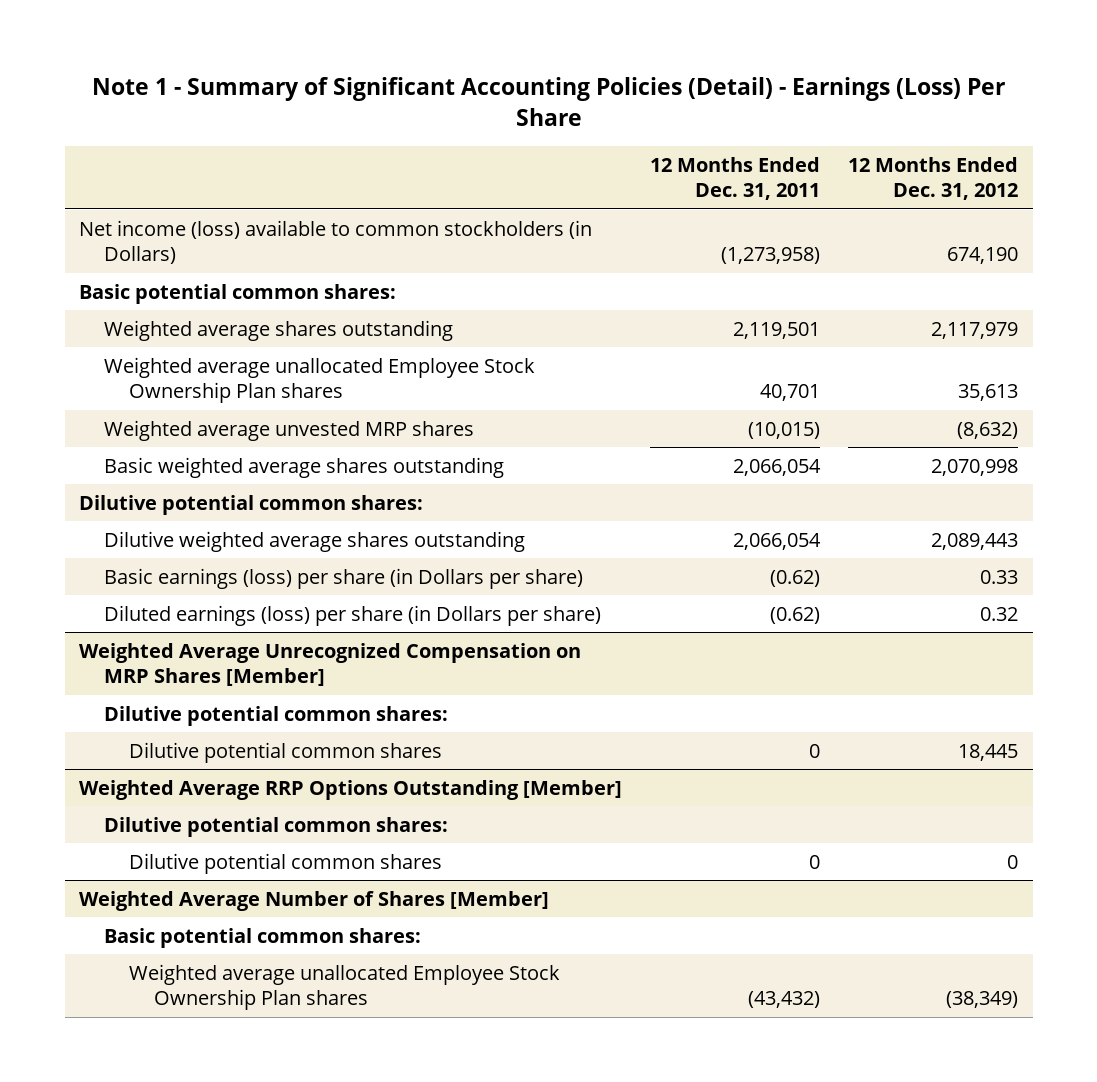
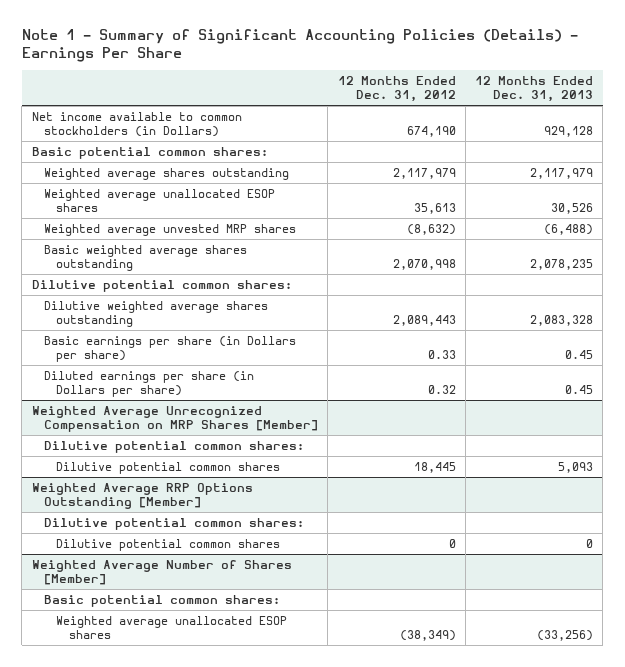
- Note 1 - Summary of Significant Accounting Policies (Detail) - Earnings (Loss) Per Share
+ Note 1 - Summary of Significant Accounting Policies (Details) - Earnings Per Share
- | 12 Months Ended Dec. 31, 2011 | 12 Months Ended Dec. 31, 2012
+ | 12 Months Ended Dec. 31, 2012 | 12 Months Ended Dec. 31, 2013
- Net income (loss) available to common stockholders (in Dollars) | (1,273,958) | 674,190
+ Net income available to common stockholders (in Dollars) | 674,190 | 929,128
- Weighted average unallocated Employee Stock Ownership Plan shares | 40,701 | 35,613
+ Weighted average unallocated ESOP shares | 35,613 | 30,526
- Basic earnings (loss) per share (in Dollars per share) | (0.62) | 0.33
- Diluted earnings (loss) per share (in Dollars per share) | (0.62) | 0.32
+ Basic earnings per share (in Dollars per share) | 0.33 | 0.45
+ Diluted earnings per share (in Dollars per share) | 0.32 | 0.45
@ Weighted Average Number of Shares [Member]
- Weighted average unallocated Employee Stock Ownership Plan shares | (43,432) | (38,349)
+ Weighted average unallocated ESOP shares | (38,349) | (33,256)

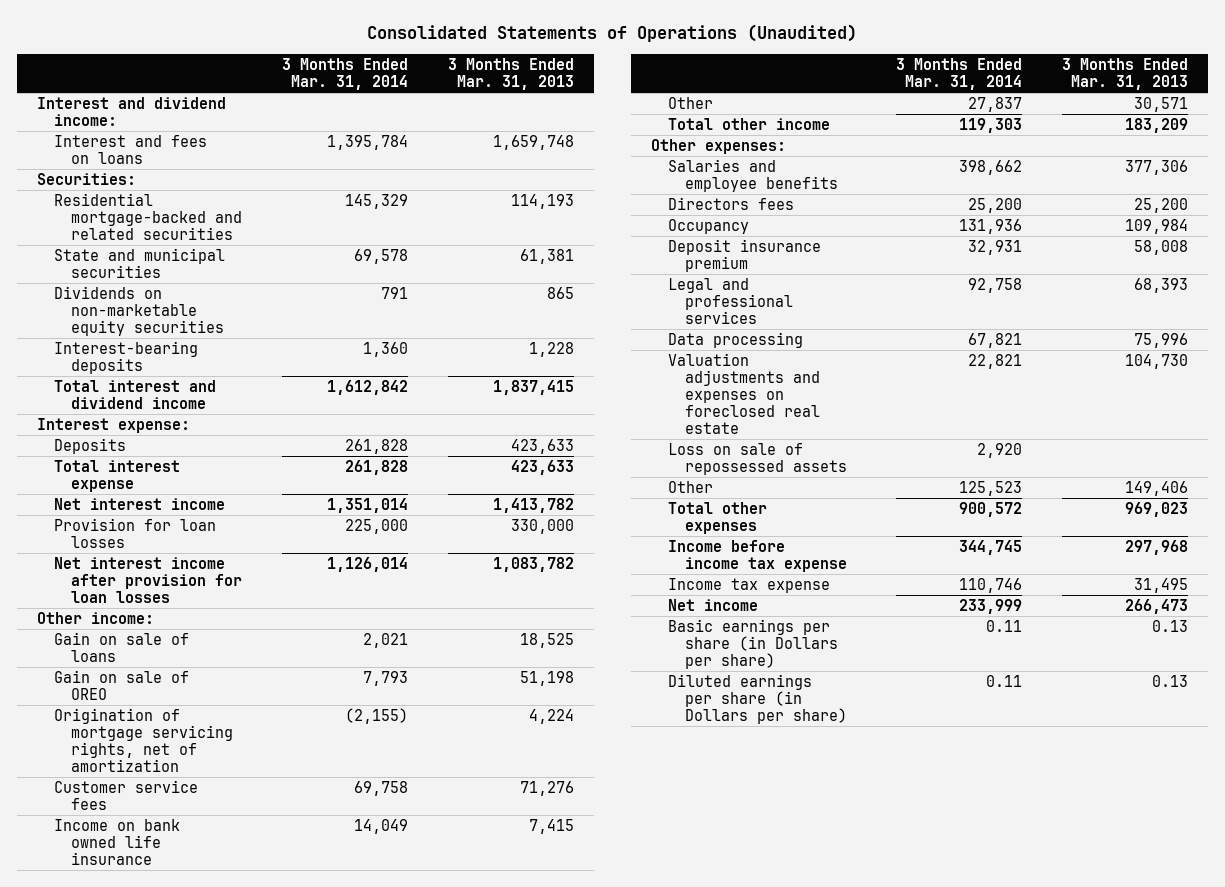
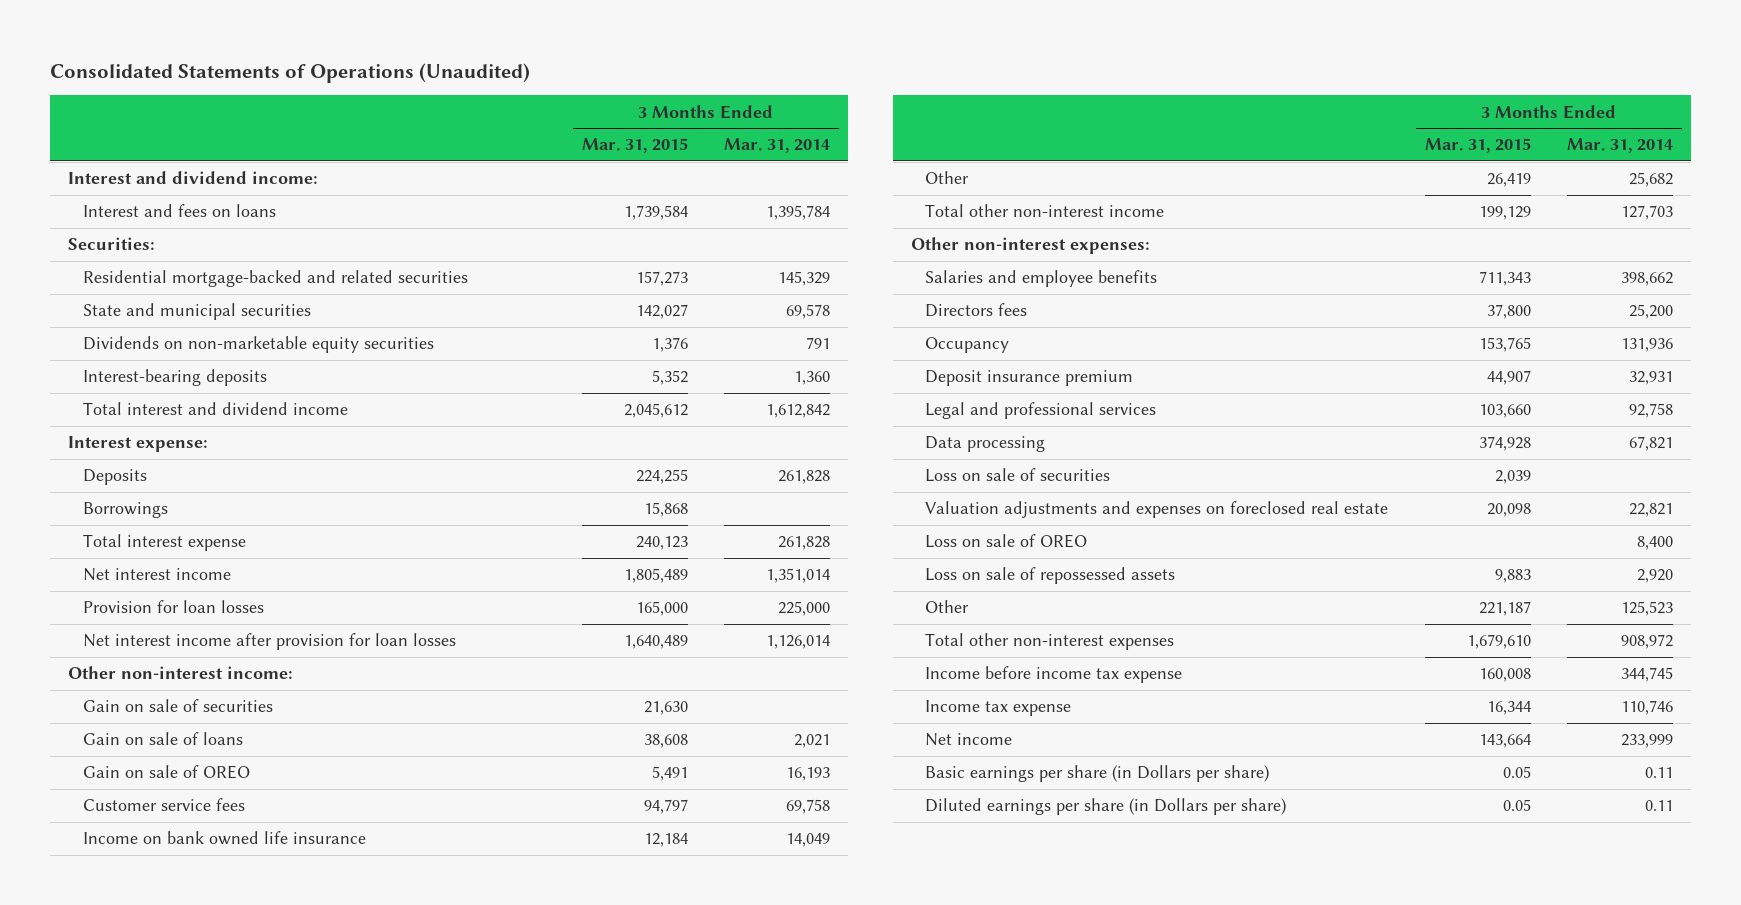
- | 3 Months Ended Mar. 31, 2014 | 3 Months Ended Mar. 31, 2013
+ | 3 Months Ended Mar. 31, 2015 | 3 Months Ended Mar. 31, 2014
+ Borrowings | 15,868 |
- Other income:
+ Other non-interest income:
+ Gain on sale of securities | 21,630 |
- Gain on sale of OREO | 7,793 | 51,198
- Origination of mortgage servicing rights, net of amortization | (2,155) | 4,224
+ Gain on sale of OREO | 5,491 | 16,193
- Other | 27,837 | 30,571
- Total other income | 119,303 | 183,209
- Other expenses:
+ Other | 26,419 | 25,682
+ Total other non-interest income | 199,129 | 127,703
+ Other non-interest expenses:
+ Loss on sale of securities | 2,039 |
+ Loss on sale of OREO | | 8,400
- Total other expenses | 900,572 | 969,023
+ Total other non-interest expenses | 1,679,610 | 908,972

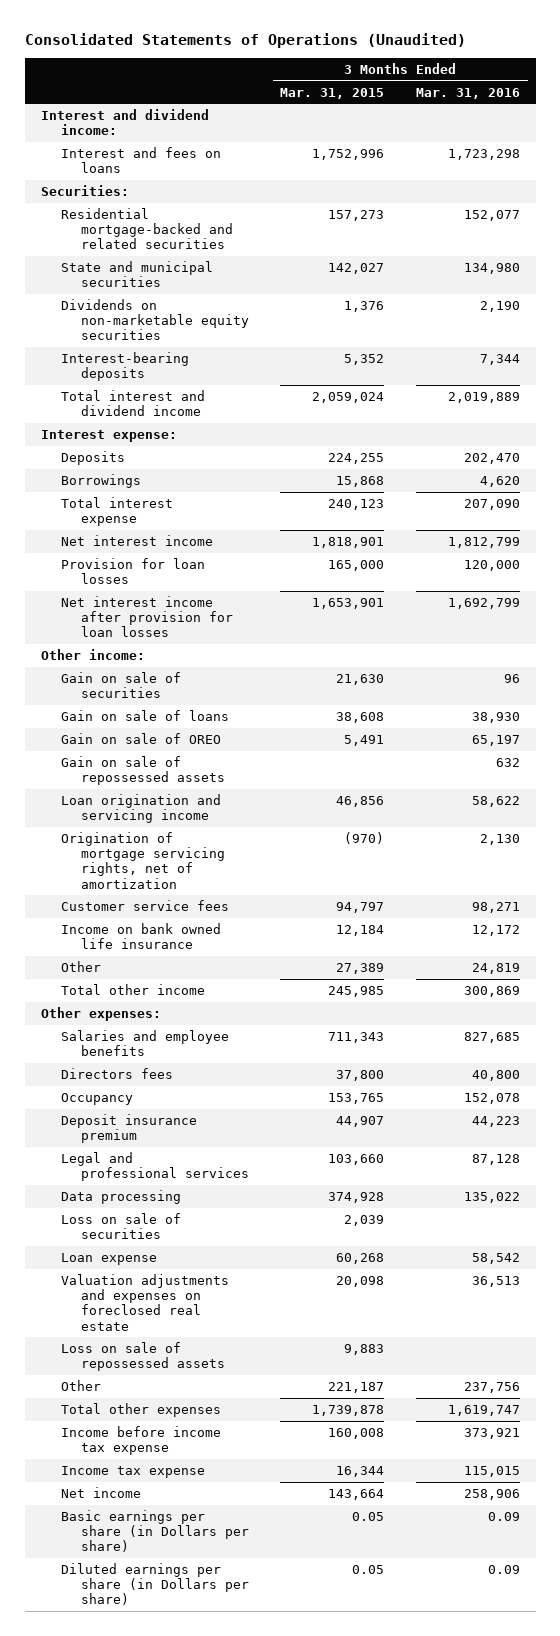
- | 3 Months Ended Mar. 31, 2015 | 3 Months Ended Mar. 31, 2014
+ | 3 Months Ended Mar. 31, 2015 | 3 Months Ended Mar. 31, 2016
- Interest and fees on loans | 1,739,584 | 1,395,784
+ Interest and fees on loans | 1,752,996 | 1,723,298
- Total interest and dividend income | 2,045,612 | 1,612,842
+ Total interest and dividend income | 2,059,024 | 2,019,889
- Net interest income | 1,805,489 | 1,351,014
+ Net interest income | 1,818,901 | 1,812,799
- Net interest income after provision for loan losses | 1,640,489 | 1,126,014
- Other non-interest income:
+ Net interest income after provision for loan losses | 1,653,901 | 1,692,799
+ Other income:
+ Gain on sale of repossessed assets | | 632
+ Loan origination and servicing income | 46,856 | 58,622
+ Origination of mortgage servicing rights, net of amortization | (970) | 2,130
- Other | 26,419 | 25,682
- Total other non-interest income | 199,129 | 127,703
- Other non-interest expenses:
+ Other | 27,389 | 24,819
+ Total other income | 245,985 | 300,869
+ Other expenses:
+ Loan expense | 60,268 | 58,542
- Loss on sale of OREO | | 8,400
- Total other non-interest expenses | 1,679,610 | 908,972
+ Total other expenses | 1,739,878 | 1,619,747

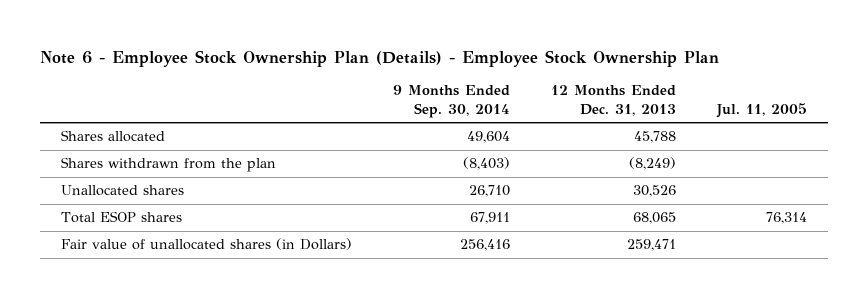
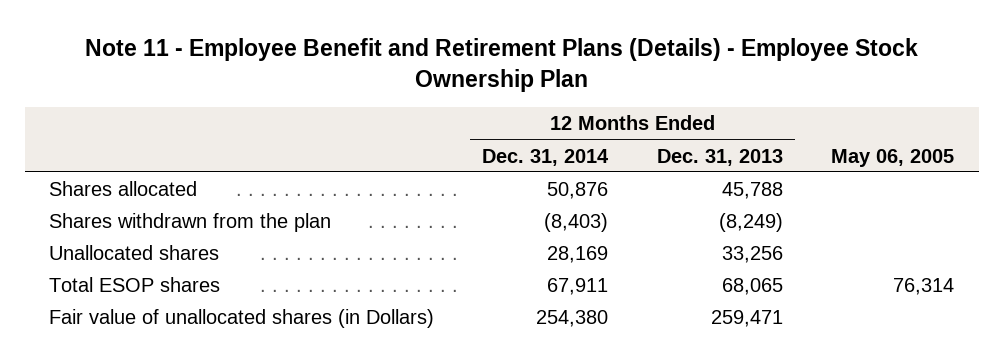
- Note 6 - Employee Stock Ownership Plan (Details) - Employee Stock Ownership Plan
+ Note 11 - Employee Benefit and Retirement Plans (Details) - Employee Stock Ownership Plan
- | 9 Months Ended Sep. 30, 2014 | 12 Months Ended Dec. 31, 2013 | Jul. 11, 2005
+ | 12 Months Ended Dec. 31, 2014 | 12 Months Ended Dec. 31, 2013 | May 06, 2005
- Unallocated shares | 26,710 | 30,526 |
+ Unallocated shares | 28,169 | 33,256 |

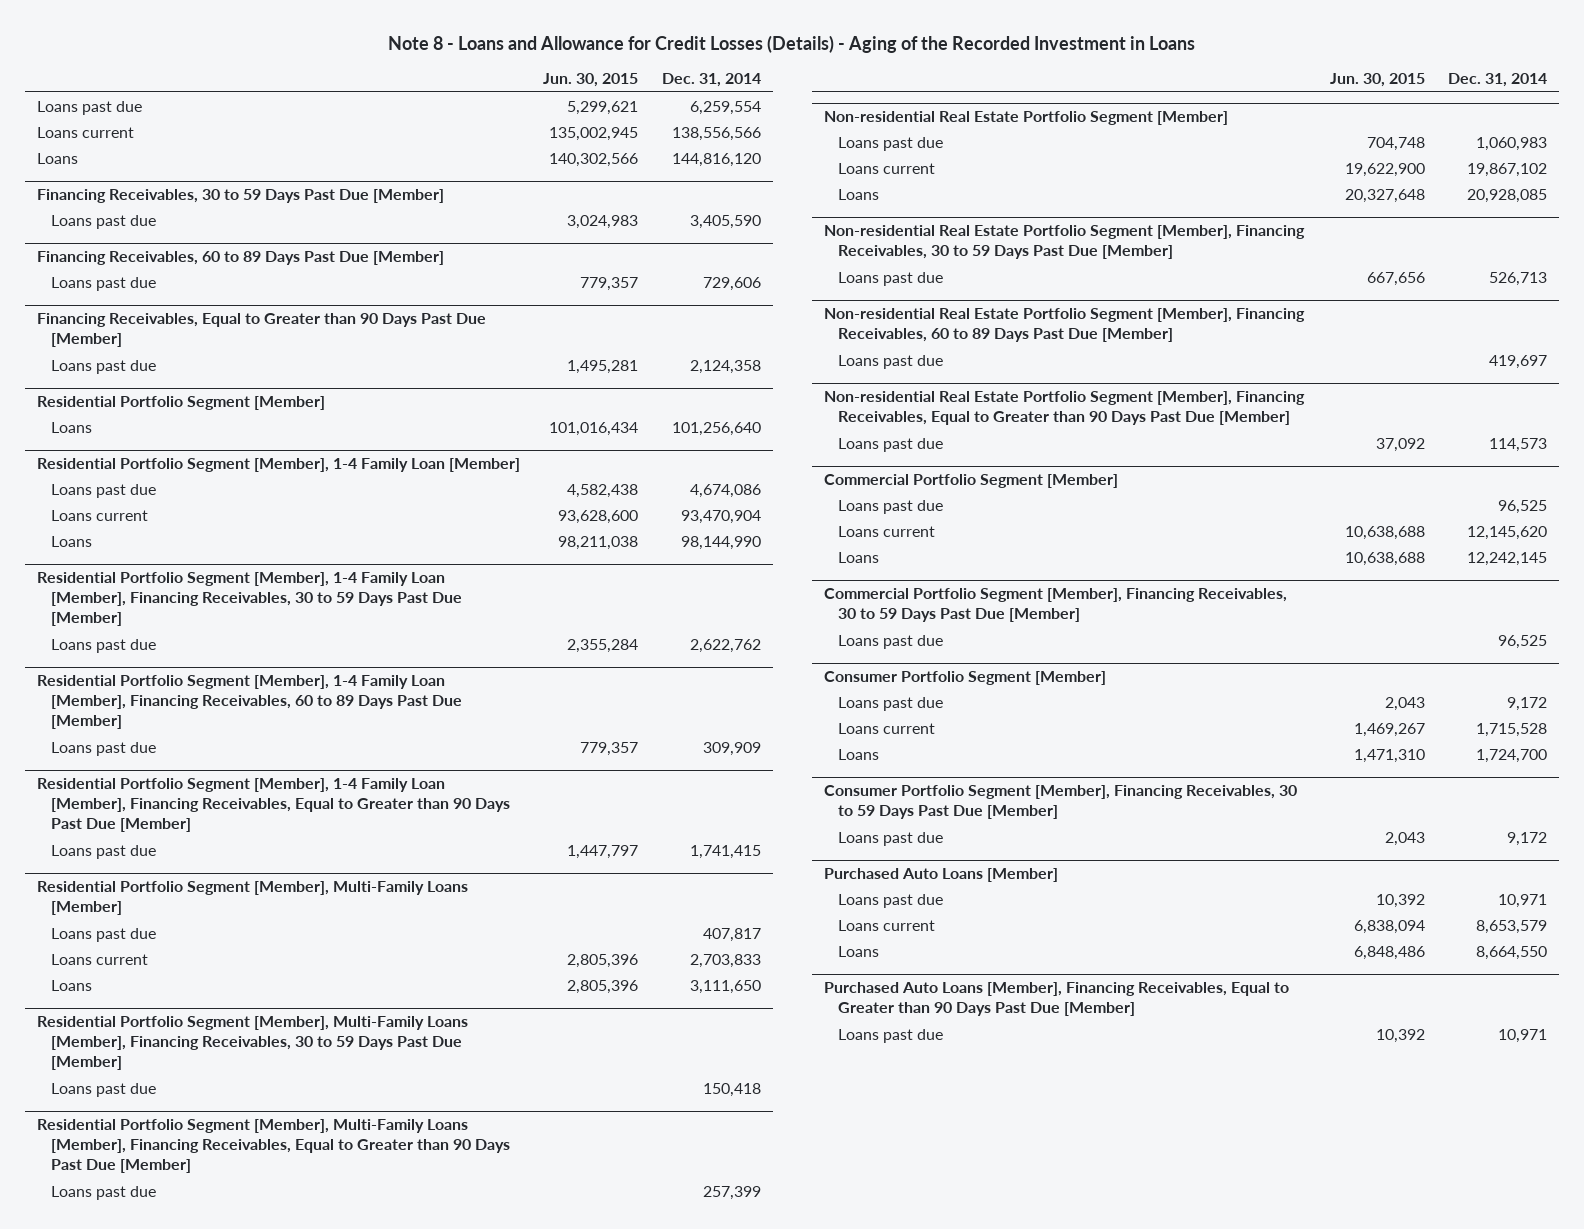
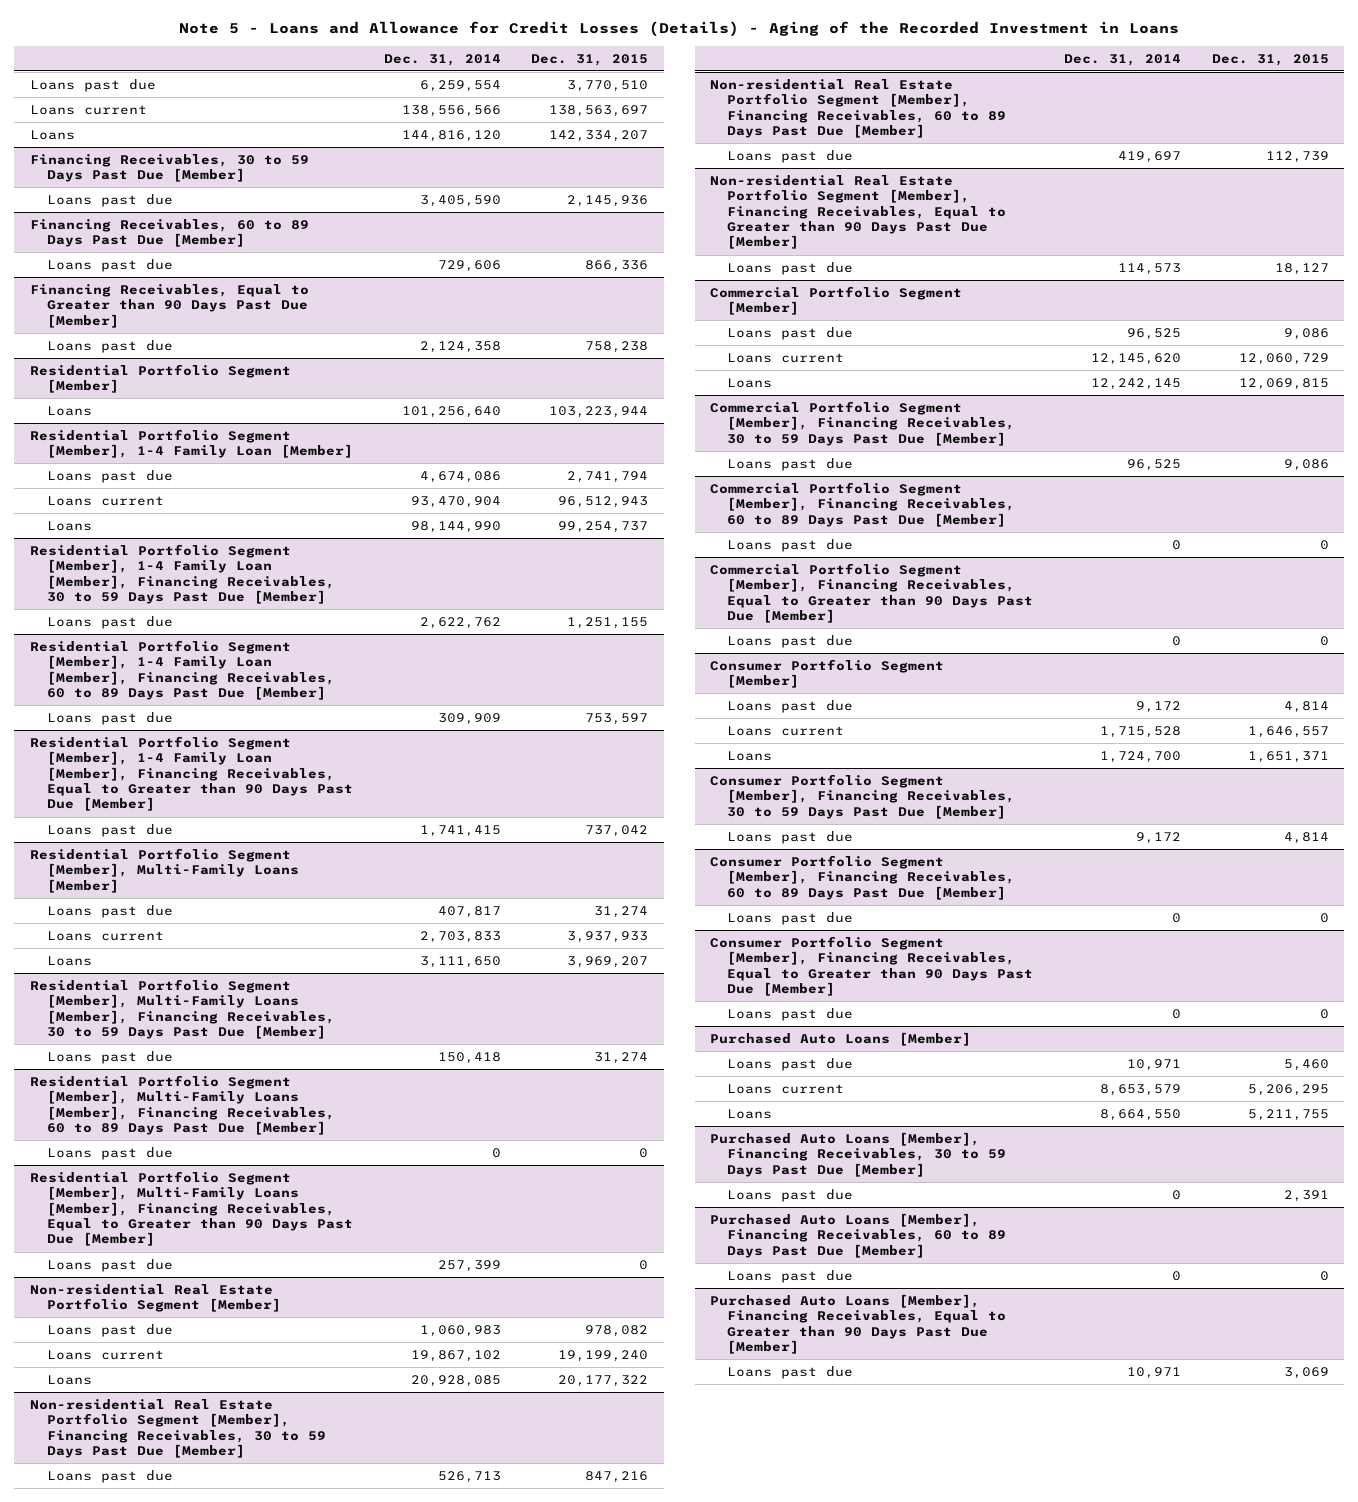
- Note 8 - Loans and Allowance for Credit Losses (Details) - Aging of the Recorded Investment in Loans
+ Note 5 - Loans and Allowance for Credit Losses (Details) - Aging of the Recorded Investment in Loans
- | Jun. 30, 2015 | Dec. 31, 2014
+ | Dec. 31, 2014 | Dec. 31, 2015
+ Residential Portfolio Segment [Member], Multi-Family Loans [Member], Financing Receivables, 60 to 89 Days Past Due [Member]
+ Loans past due | 0 | 0
+ Commercial Portfolio Segment [Member], Financing Receivables, 60 to 89 Days Past Due [Member]
+ Loans past due | 0 | 0
+ Commercial Portfolio Segment [Member], Financing Receivables, Equal to Greater than 90 Days Past Due [Member]
+ Loans past due | 0 | 0
+ Consumer Portfolio Segment [Member], Financing Receivables, 60 to 89 Days Past Due [Member]
+ Loans past due | 0 | 0
+ Consumer Portfolio Segment [Member], Financing Receivables, Equal to Greater than 90 Days Past Due [Member]
+ Loans past due | 0 | 0
+ Purchased Auto Loans [Member], Financing Receivables, 30 to 59 Days Past Due [Member]
+ Loans past due | 0 | 2,391
+ Purchased Auto Loans [Member], Financing Receivables, 60 to 89 Days Past Due [Member]
+ Loans past due | 0 | 0

